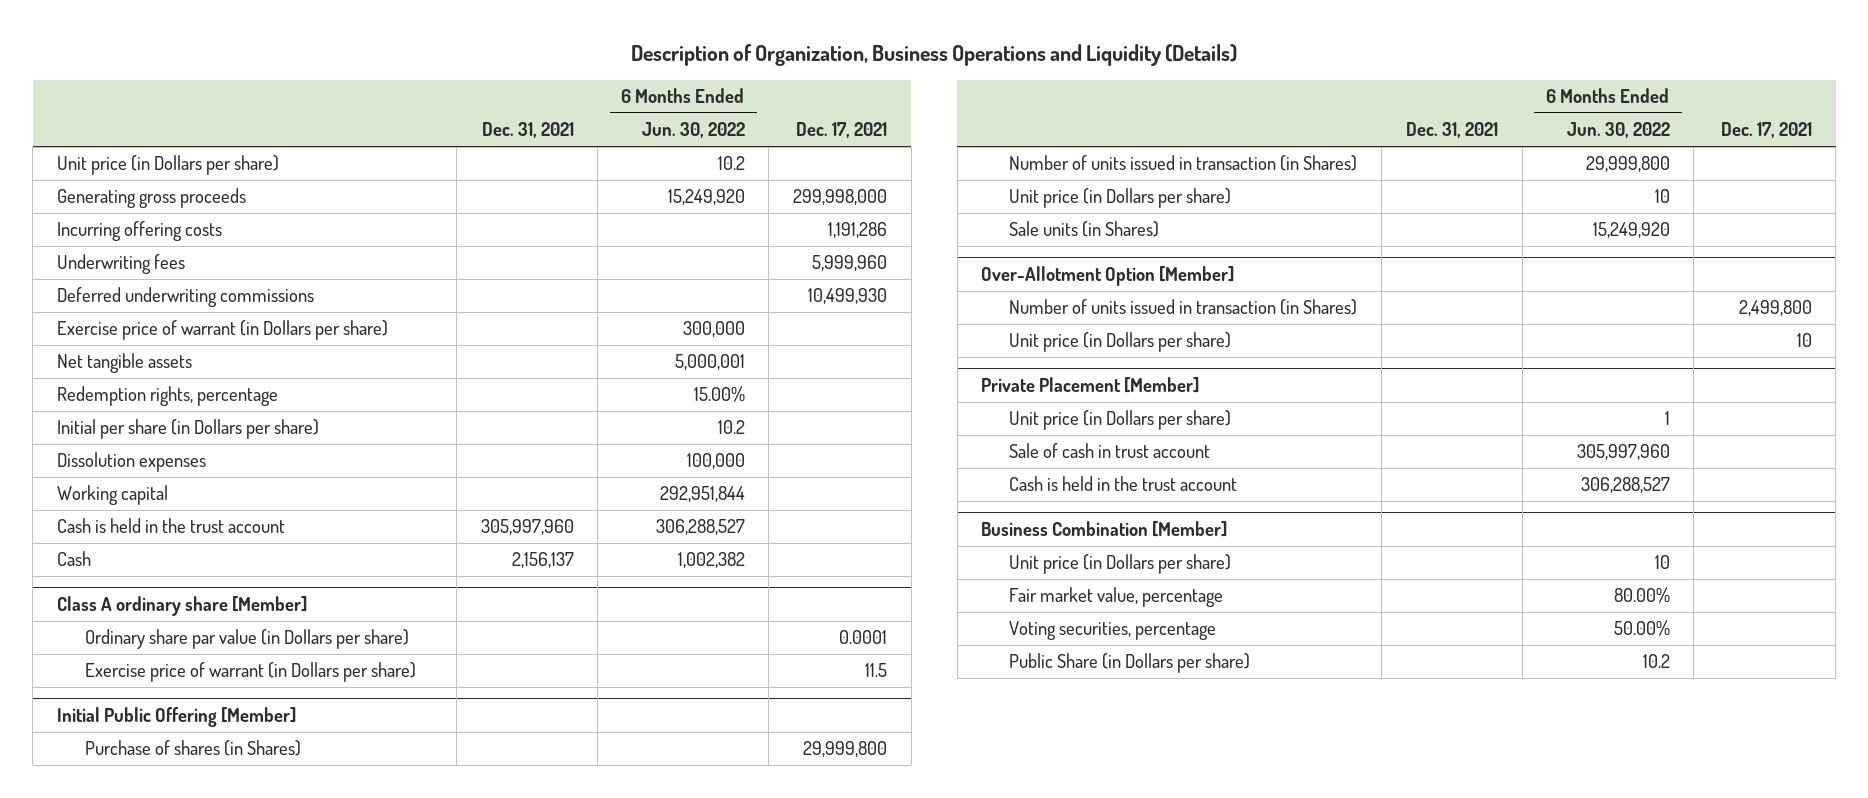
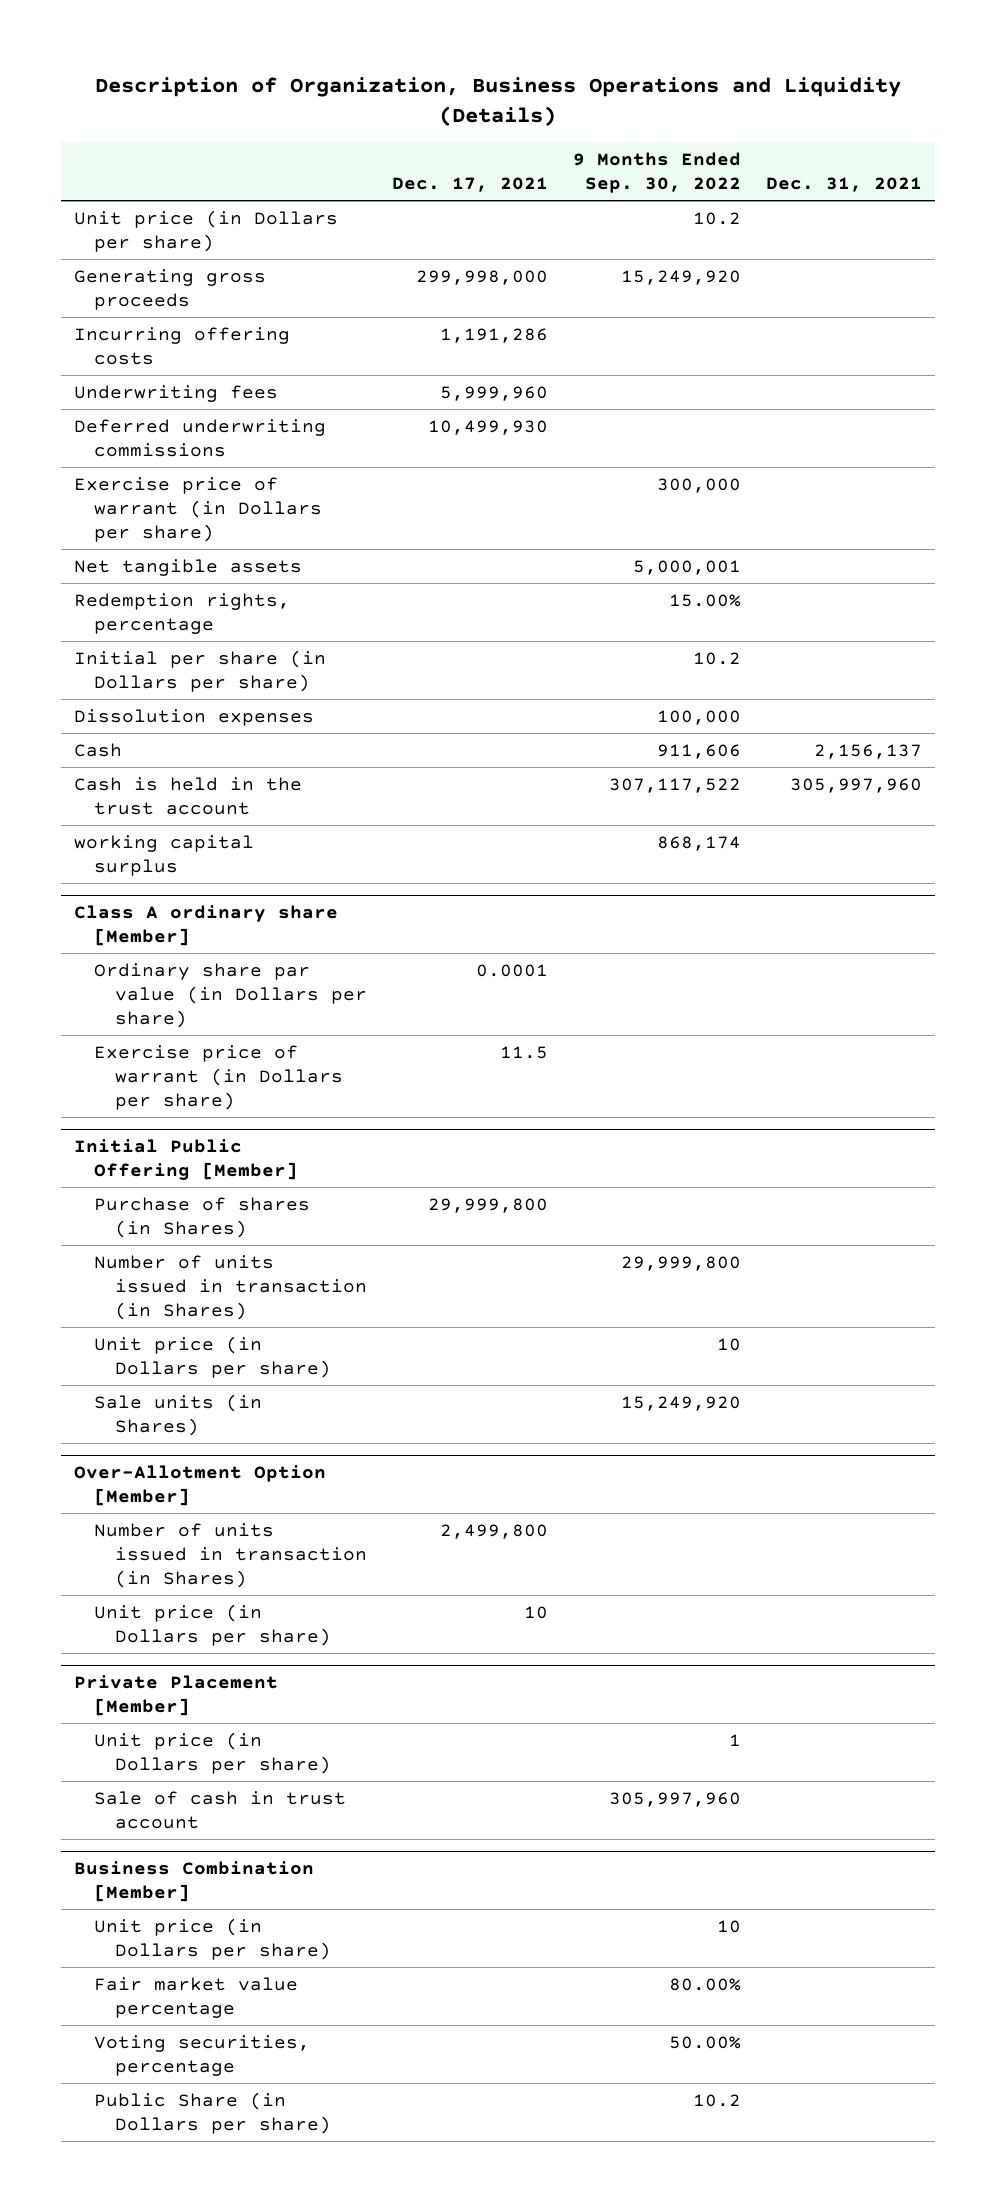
- | Dec. 31, 2021 | 6 Months Ended Jun. 30, 2022 | Dec. 17, 2021
+ | Dec. 17, 2021 | 9 Months Ended Sep. 30, 2022 | Dec. 31, 2021
- Working capital | | 292,951,844 |
moved down: Cash is held in the trust account | | 307,117,522 | 305,997,960
+ working capital surplus | | 868,174 |
@ Private Placement [Member]
- Cash is held in the trust account | | 306,288,527 |
@ Business Combination [Member]
- Fair market value, percentage | | 80.00% |
+ Fair market value percentage | | 80.00% |

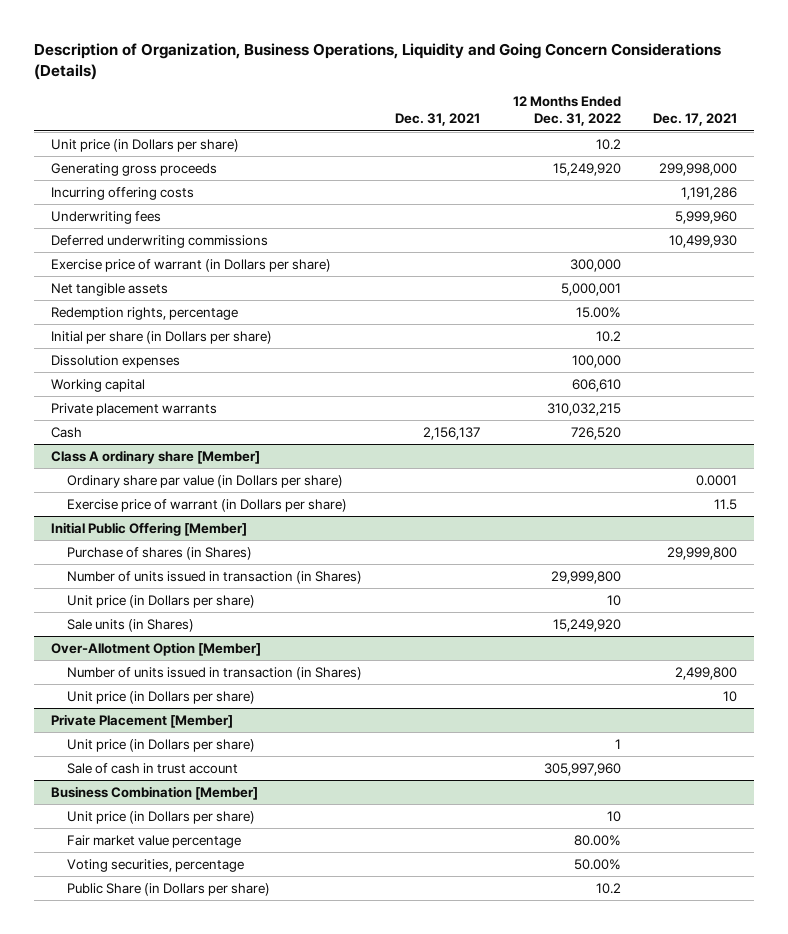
- Description of Organization, Business Operations and Liquidity (Details)
+ Description of Organization, Business Operations, Liquidity and Going Concern Considerations (Details)
- | Dec. 17, 2021 | 9 Months Ended Sep. 30, 2022 | Dec. 31, 2021
+ | Dec. 31, 2021 | 12 Months Ended Dec. 31, 2022 | Dec. 17, 2021
+ Working capital | | 606,610 |
+ Private placement warrants | | 310,032,215 |
- Cash is held in the trust account | | 307,117,522 | 305,997,960
- working capital surplus | | 868,174 |

